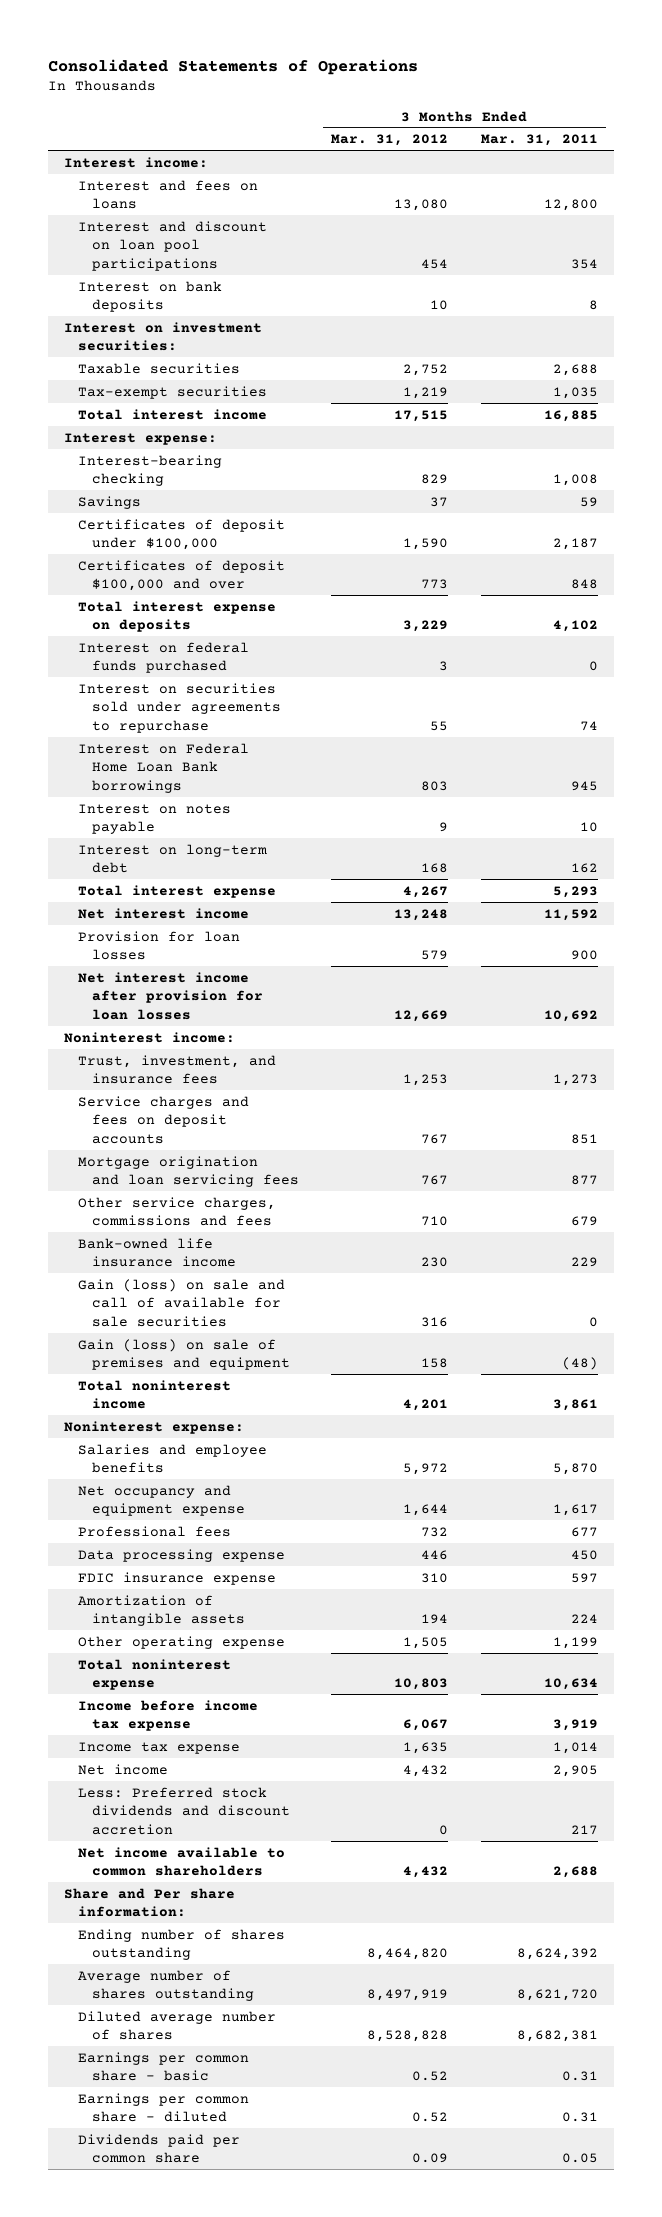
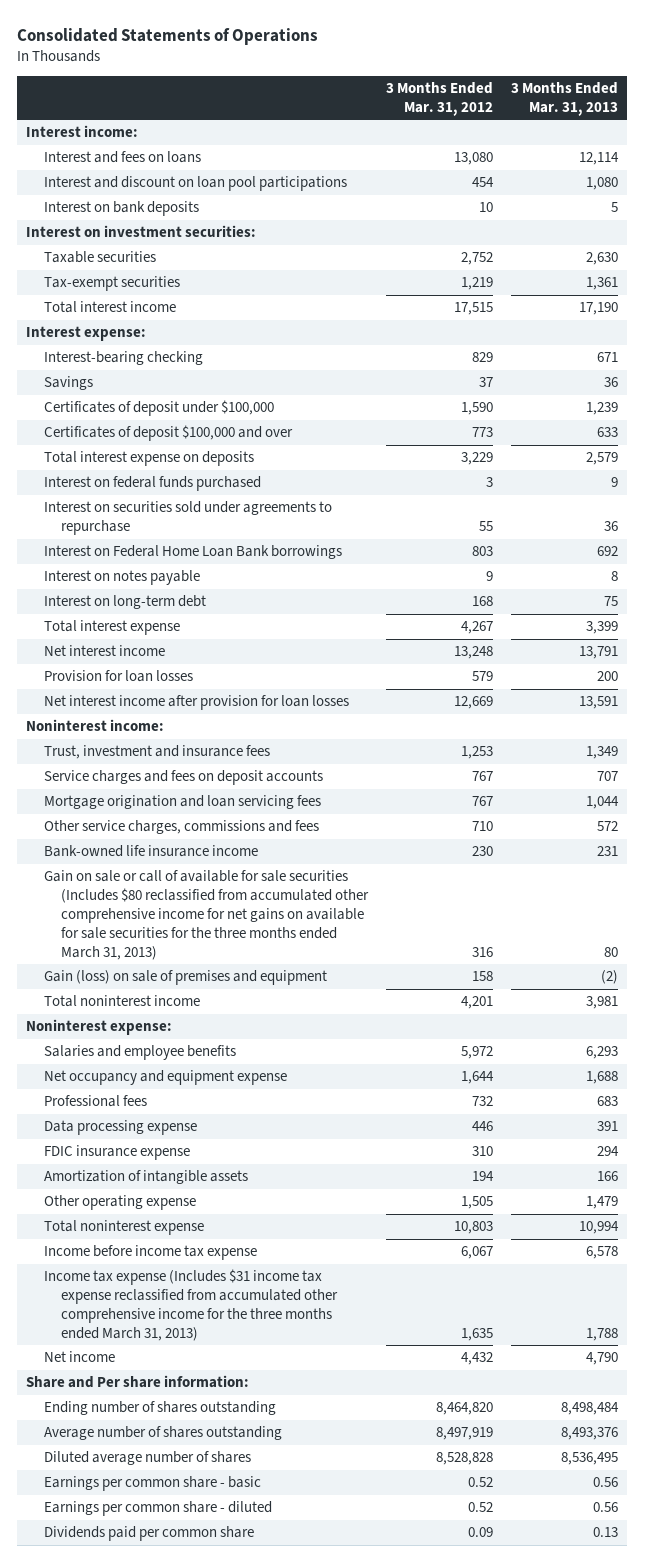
- | 3 Months Ended Mar. 31, 2012 | 3 Months Ended Mar. 31, 2011
+ | 3 Months Ended Mar. 31, 2012 | 3 Months Ended Mar. 31, 2013
- Trust, investment, and insurance fees | 1,253 | 1,273
+ Trust, investment and insurance fees | 1,253 | 1,349
- Gain (loss) on sale and call of available for sale securities | 316 | 0
+ Gain on sale or call of available for sale securities (Includes $80 reclassified from accumulated other comprehensive income for net gains on available for sale securities for the three months ended March 31, 2013) | 316 | 80
- Income tax expense | 1,635 | 1,014
+ Income tax expense (Includes $31 income tax expense reclassified from accumulated other comprehensive income for the three months ended March 31, 2013) | 1,635 | 1,788
- Less: Preferred stock dividends and discount accretion | 0 | 217
- Net income available to common shareholders | 4,432 | 2,688

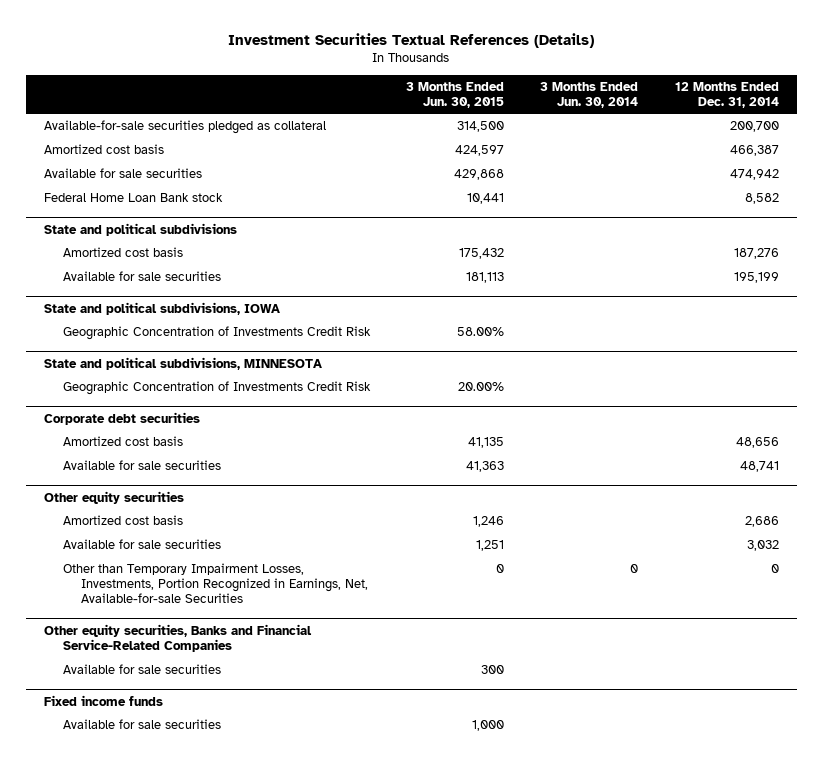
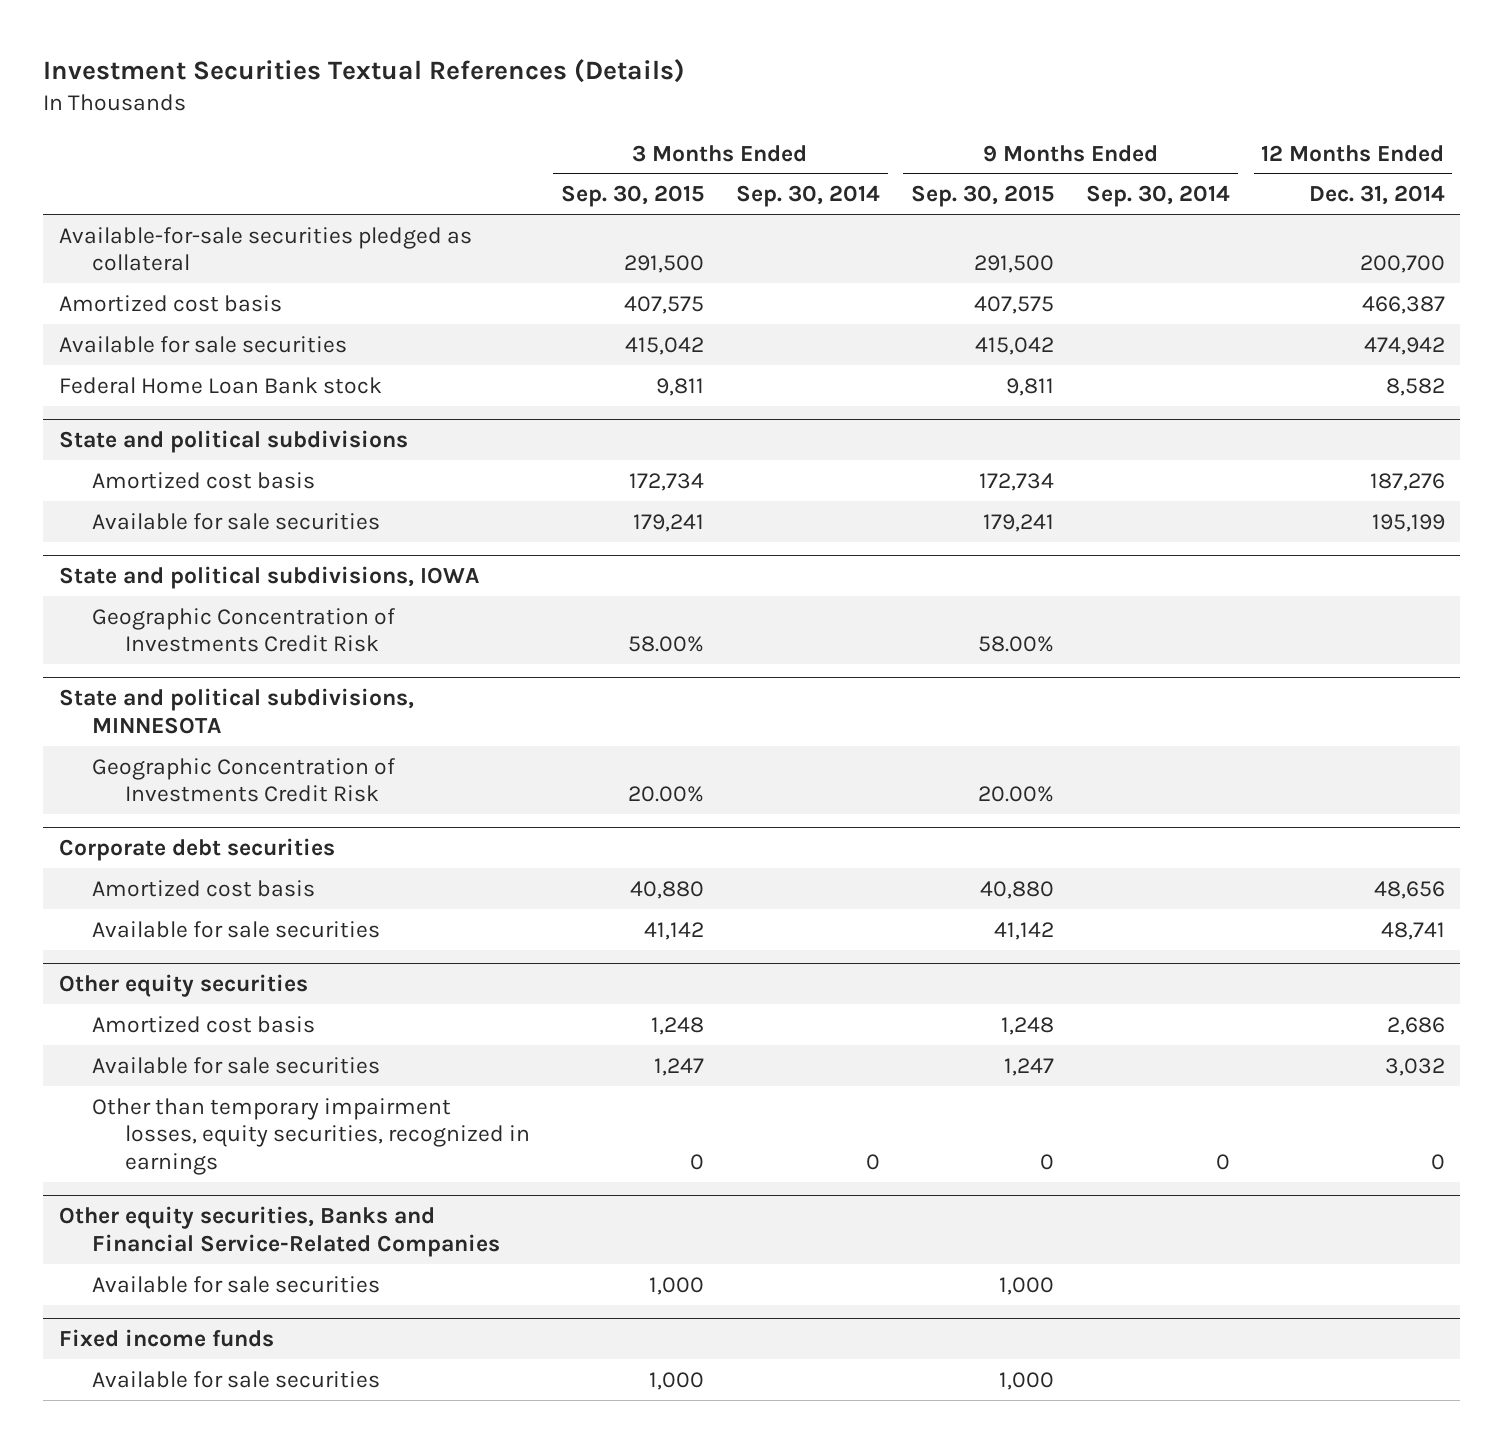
- | 3 Months Ended Jun. 30, 2015 | 3 Months Ended Jun. 30, 2014 | 12 Months Ended Dec. 31, 2014
+ | 3 Months Ended Sep. 30, 2015 | 3 Months Ended Sep. 30, 2014 | 9 Months Ended Sep. 30, 2015 | 9 Months Ended Sep. 30, 2014 | 12 Months Ended Dec. 31, 2014
@ Other equity securities
- Other than Temporary Impairment Losses, Investments, Portion Recognized in Earnings, Net, Available-for-sale Securities | 0 | 0 | 0
+ Other than temporary impairment losses, equity securities, recognized in earnings | 0 | 0 | 0 | 0 | 0

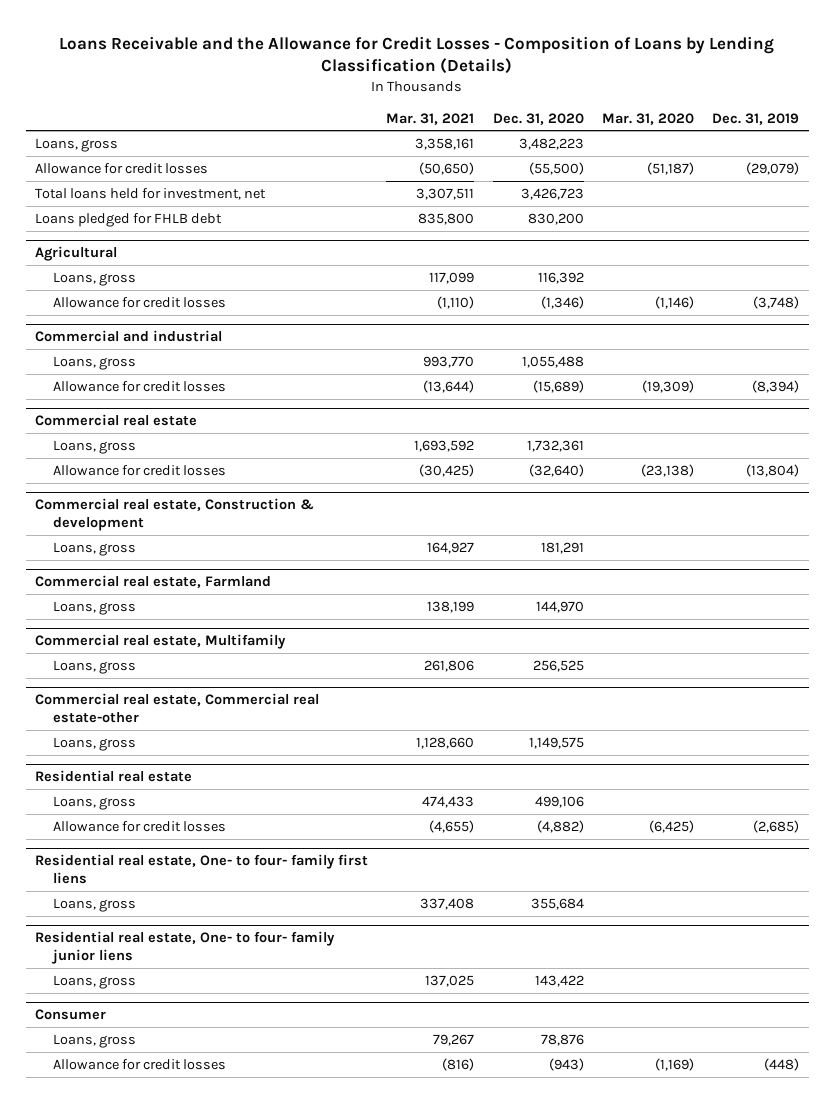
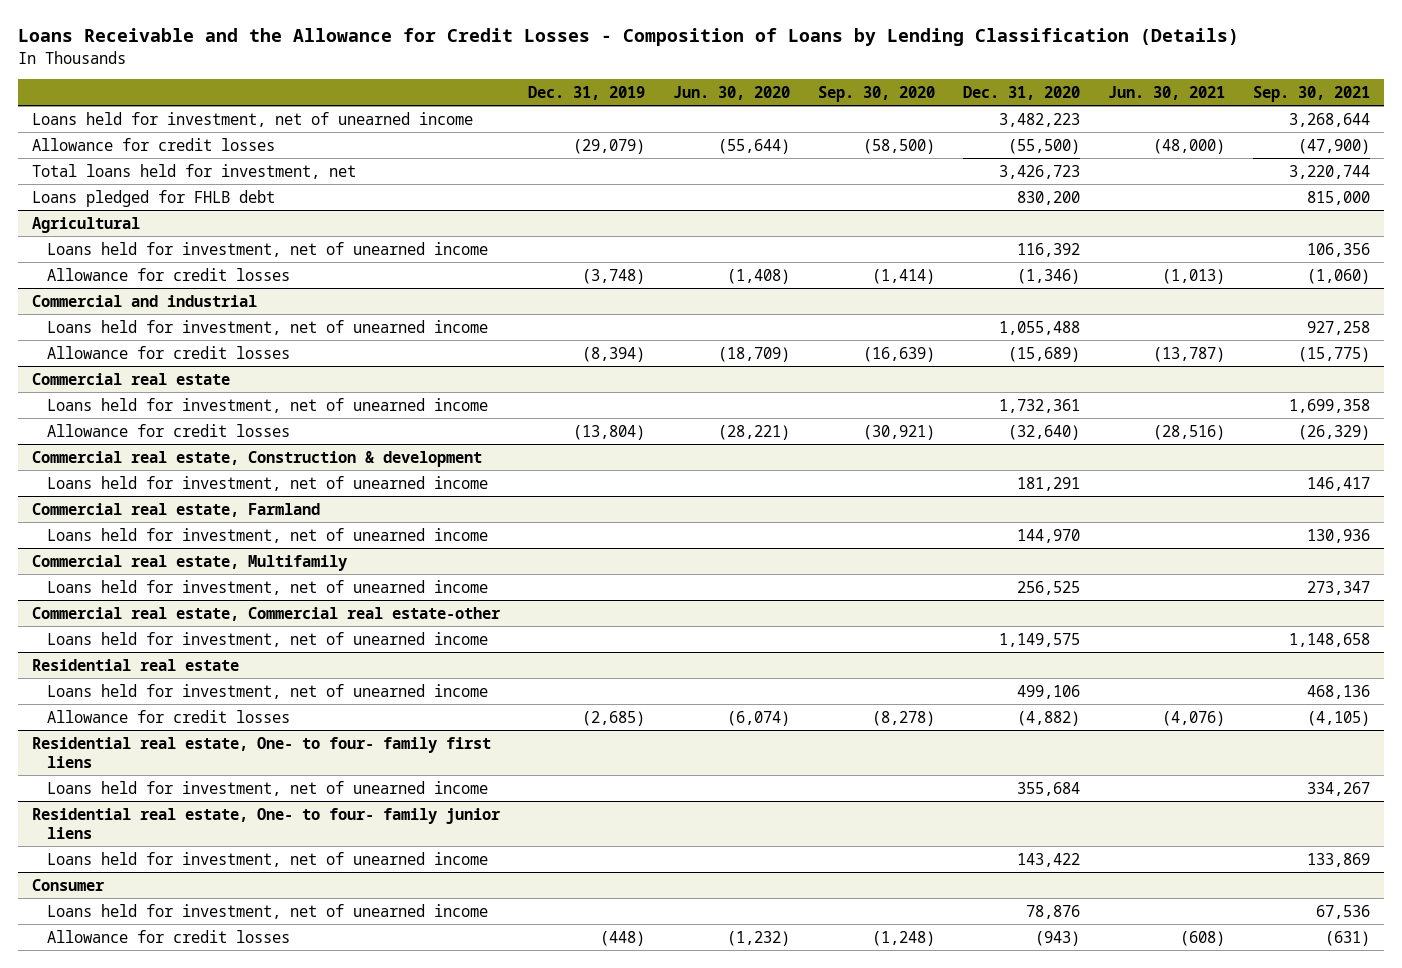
- | Mar. 31, 2021 | Dec. 31, 2020 | Mar. 31, 2020 | Dec. 31, 2019
+ | Dec. 31, 2019 | Jun. 30, 2020 | Sep. 30, 2020 | Dec. 31, 2020 | Jun. 30, 2021 | Sep. 30, 2021
- Loans, gross | 3,358,161 | 3,482,223 | |
+ Loans held for investment, net of unearned income | | | | 3,482,223 | | 3,268,644
@ Agricultural
- Loans, gross | 117,099 | 116,392 | |
+ Loans held for investment, net of unearned income | | | | 116,392 | | 106,356
@ Commercial and industrial
- Loans, gross | 993,770 | 1,055,488 | |
+ Loans held for investment, net of unearned income | | | | 1,055,488 | | 927,258
@ Commercial real estate
- Loans, gross | 1,693,592 | 1,732,361 | |
+ Loans held for investment, net of unearned income | | | | 1,732,361 | | 1,699,358
@ Commercial real estate, Construction & development
- Loans, gross | 164,927 | 181,291 | |
+ Loans held for investment, net of unearned income | | | | 181,291 | | 146,417
@ Commercial real estate, Farmland
- Loans, gross | 138,199 | 144,970 | |
+ Loans held for investment, net of unearned income | | | | 144,970 | | 130,936
@ Commercial real estate, Multifamily
- Loans, gross | 261,806 | 256,525 | |
+ Loans held for investment, net of unearned income | | | | 256,525 | | 273,347
@ Commercial real estate, Commercial real estate-other
- Loans, gross | 1,128,660 | 1,149,575 | |
+ Loans held for investment, net of unearned income | | | | 1,149,575 | | 1,148,658
@ Residential real estate
- Loans, gross | 474,433 | 499,106 | |
+ Loans held for investment, net of unearned income | | | | 499,106 | | 468,136
@ Residential real estate, One- to four- family first liens
- Loans, gross | 337,408 | 355,684 | |
+ Loans held for investment, net of unearned income | | | | 355,684 | | 334,267
@ Residential real estate, One- to four- family junior liens
- Loans, gross | 137,025 | 143,422 | |
+ Loans held for investment, net of unearned income | | | | 143,422 | | 133,869
@ Consumer
- Loans, gross | 79,267 | 78,876 | |
+ Loans held for investment, net of unearned income | | | | 78,876 | | 67,536

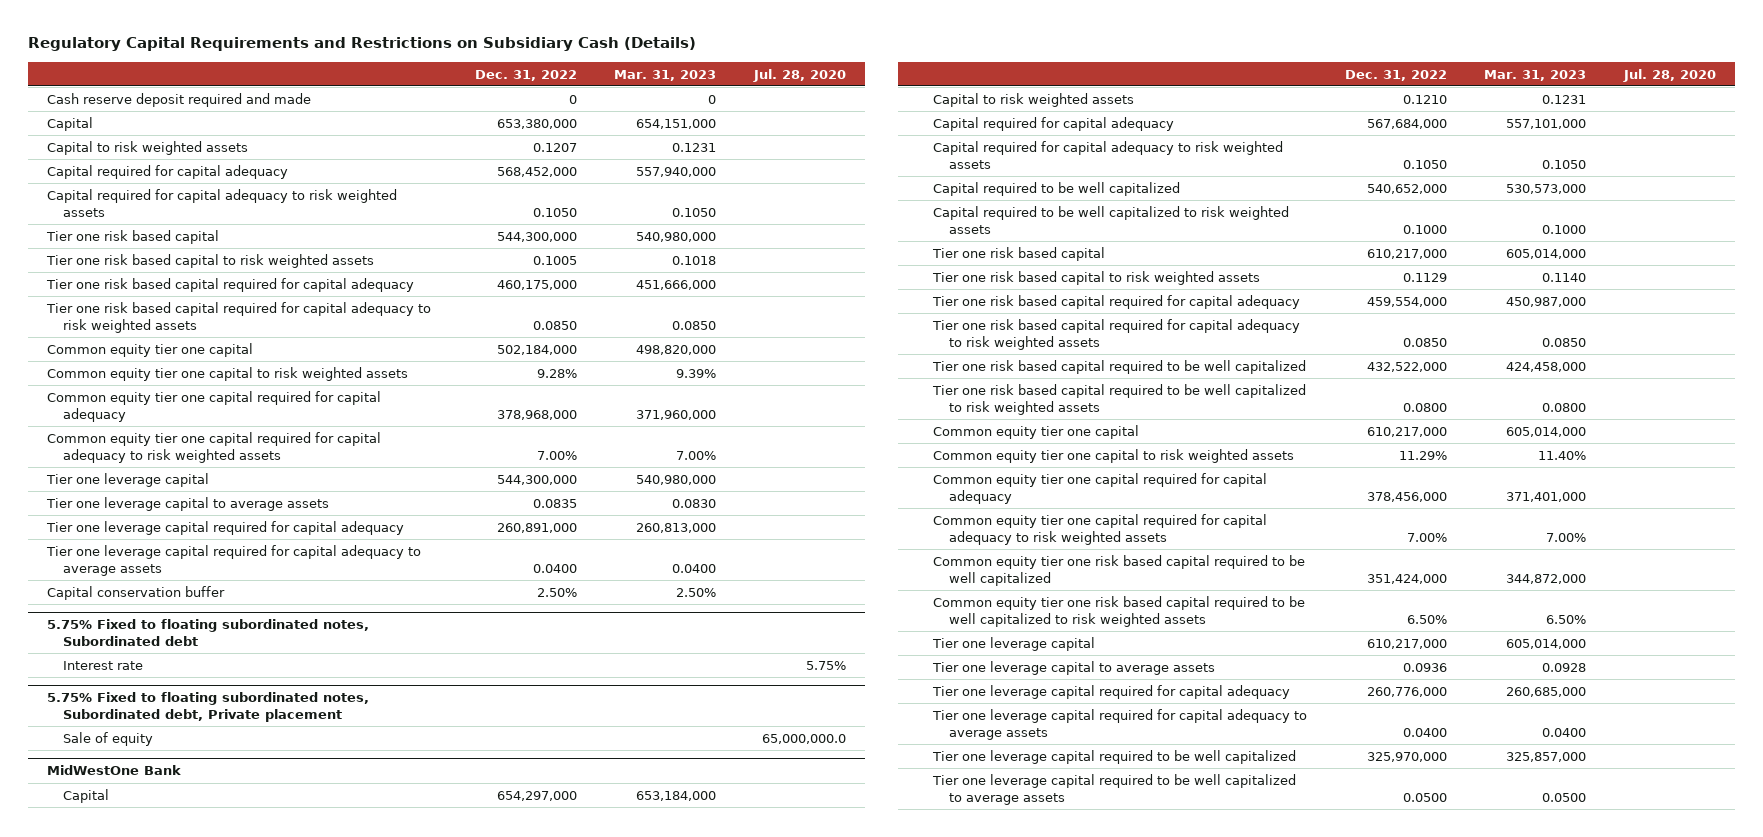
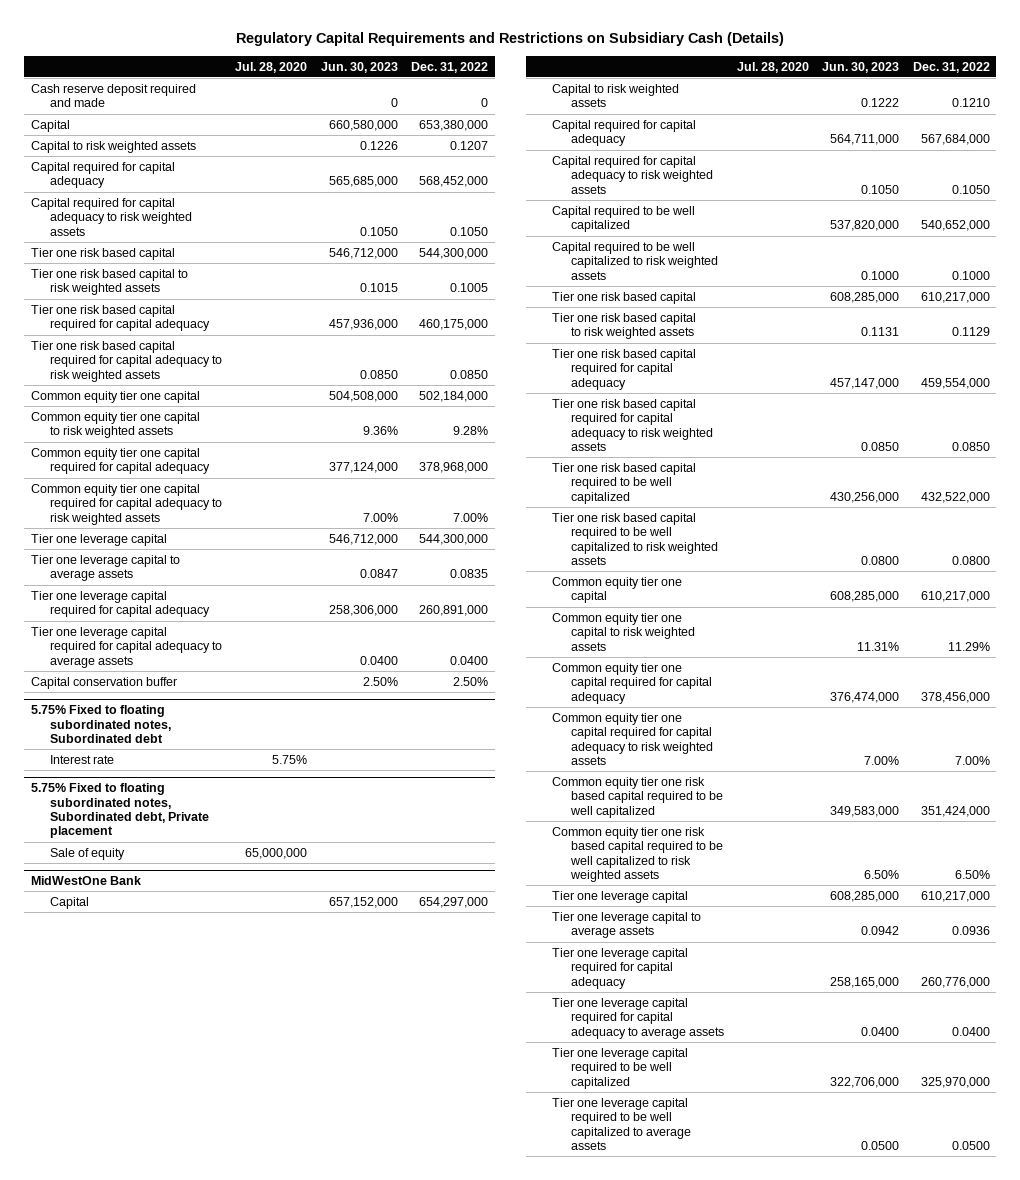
- | Dec. 31, 2022 | Mar. 31, 2023 | Jul. 28, 2020
+ | Jul. 28, 2020 | Jun. 30, 2023 | Dec. 31, 2022
@ 5.75% Fixed to floating subordinated notes, Subordinated debt, Private placement
- Sale of equity | | | 65,000,000.0
+ Sale of equity | 65,000,000 | |

